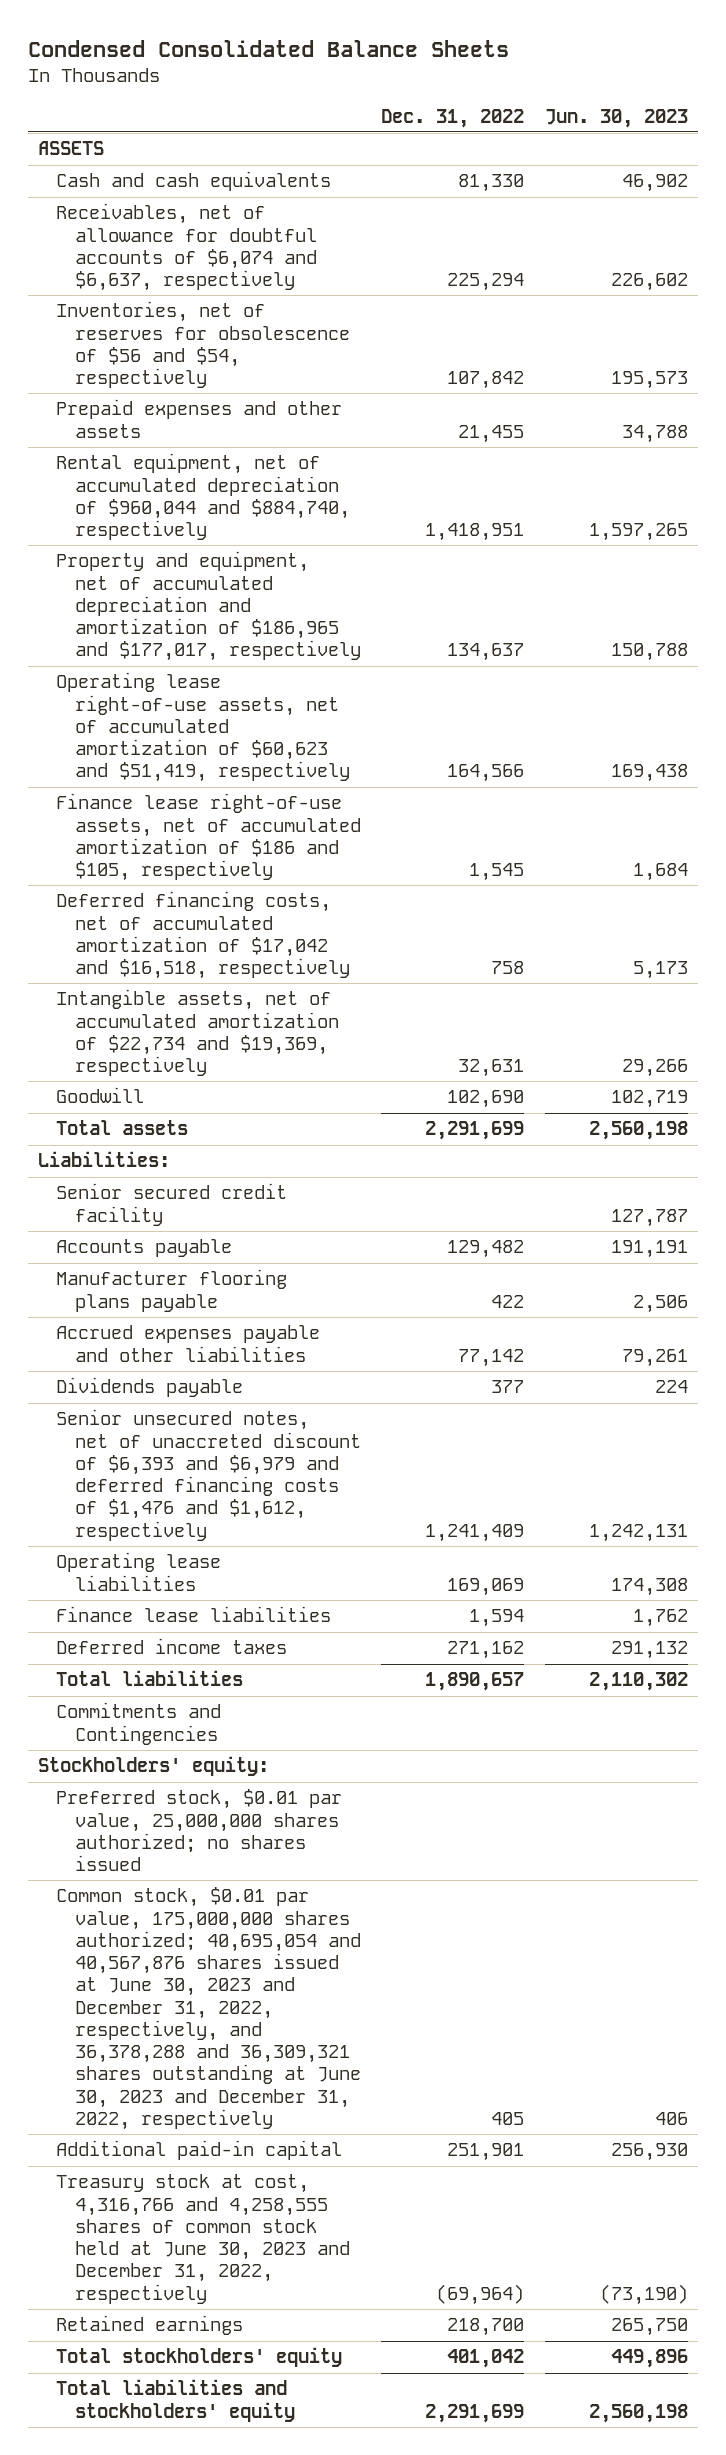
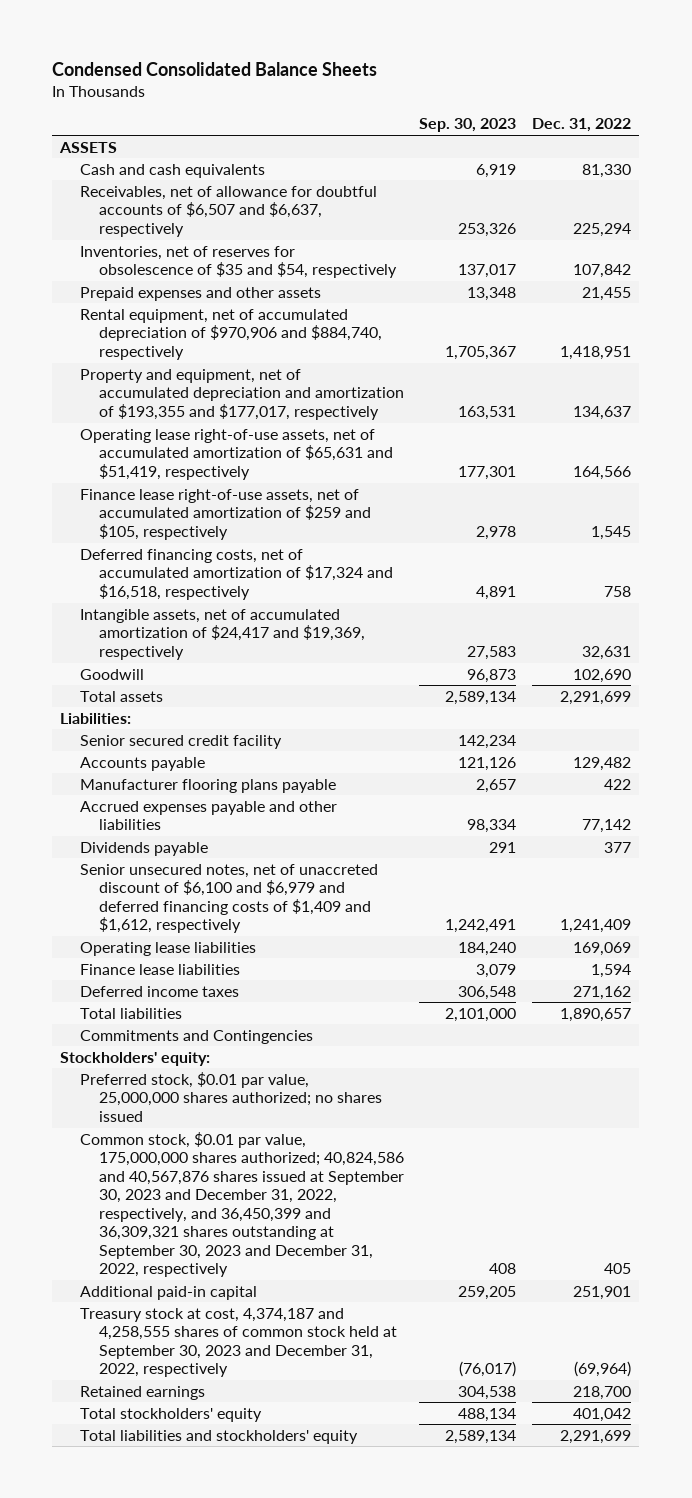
- | Dec. 31, 2022 | Jun. 30, 2023
+ | Sep. 30, 2023 | Dec. 31, 2022
- Receivables, net of allowance for doubtful accounts of $6,074 and $6,637, respectively | 225,294 | 226,602
- Inventories, net of reserves for obsolescence of $56 and $54, respectively | 107,842 | 195,573
+ Receivables, net of allowance for doubtful accounts of $6,507 and $6,637, respectively | 253,326 | 225,294
+ Inventories, net of reserves for obsolescence of $35 and $54, respectively | 137,017 | 107,842
- Rental equipment, net of accumulated depreciation of $960,044 and $884,740, respectively | 1,418,951 | 1,597,265
- Property and equipment, net of accumulated depreciation and amortization of $186,965 and $177,017, respectively | 134,637 | 150,788
- Operating lease right-of-use assets, net of accumulated amortization of $60,623 and $51,419, respectively | 164,566 | 169,438
- Finance lease right-of-use assets, net of accumulated amortization of $186 and $105, respectively | 1,545 | 1,684
- Deferred financing costs, net of accumulated amortization of $17,042 and $16,518, respectively | 758 | 5,173
- Intangible assets, net of accumulated amortization of $22,734 and $19,369, respectively | 32,631 | 29,266
+ Rental equipment, net of accumulated depreciation of $970,906 and $884,740, respectively | 1,705,367 | 1,418,951
+ Property and equipment, net of accumulated depreciation and amortization of $193,355 and $177,017, respectively | 163,531 | 134,637
+ Operating lease right-of-use assets, net of accumulated amortization of $65,631 and $51,419, respectively | 177,301 | 164,566
+ Finance lease right-of-use assets, net of accumulated amortization of $259 and $105, respectively | 2,978 | 1,545
+ Deferred financing costs, net of accumulated amortization of $17,324 and $16,518, respectively | 4,891 | 758
+ Intangible assets, net of accumulated amortization of $24,417 and $19,369, respectively | 27,583 | 32,631
- Senior unsecured notes, net of unaccreted discount of $6,393 and $6,979 and deferred financing costs of $1,476 and $1,612, respectively | 1,241,409 | 1,242,131
+ Senior unsecured notes, net of unaccreted discount of $6,100 and $6,979 and deferred financing costs of $1,409 and $1,612, respectively | 1,242,491 | 1,241,409
- Common stock, $0.01 par value, 175,000,000 shares authorized; 40,695,054 and 40,567,876 shares issued at June 30, 2023 and December 31, 2022, respectively, and 36,378,288 and 36,309,321 shares outstanding at June 30, 2023 and December 31, 2022, respectively | 405 | 406
+ Common stock, $0.01 par value, 175,000,000 shares authorized; 40,824,586 and 40,567,876 shares issued at September 30, 2023 and December 31, 2022, respectively, and 36,450,399 and 36,309,321 shares outstanding at September 30, 2023 and December 31, 2022, respectively | 408 | 405
- Treasury stock at cost, 4,316,766 and 4,258,555 shares of common stock held at June 30, 2023 and December 31, 2022, respectively | (69,964) | (73,190)
+ Treasury stock at cost, 4,374,187 and 4,258,555 shares of common stock held at September 30, 2023 and December 31, 2022, respectively | (76,017) | (69,964)

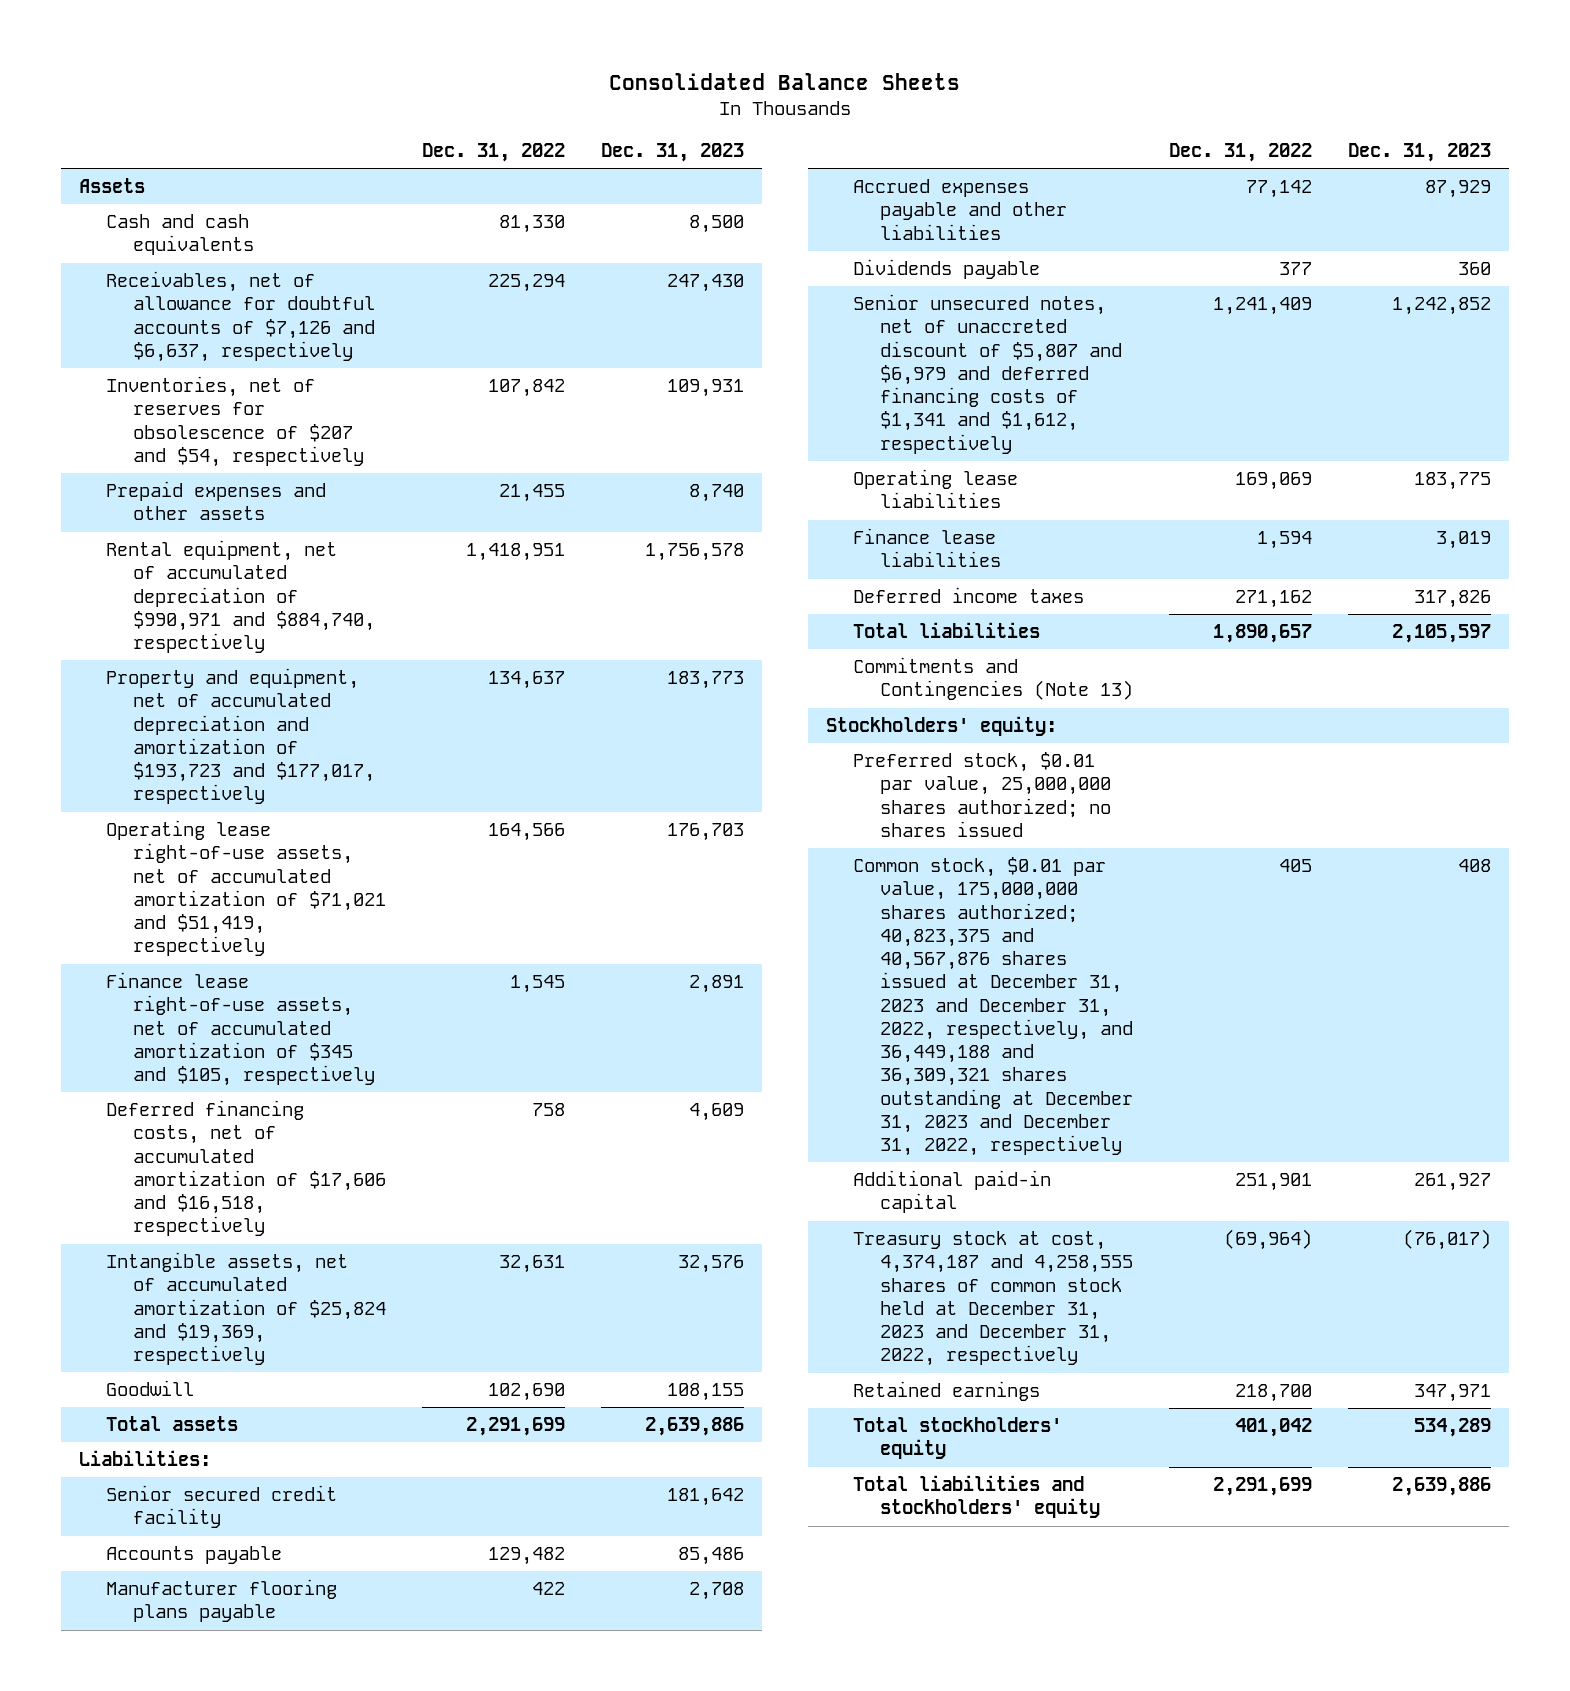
- Condensed Consolidated Balance Sheets
+ Consolidated Balance Sheets
- | Sep. 30, 2023 | Dec. 31, 2022
+ | Dec. 31, 2022 | Dec. 31, 2023
- ASSETS
+ Assets
- Receivables, net of allowance for doubtful accounts of $6,507 and $6,637, respectively | 253,326 | 225,294
- Inventories, net of reserves for obsolescence of $35 and $54, respectively | 137,017 | 107,842
+ Receivables, net of allowance for doubtful accounts of $7,126 and $6,637, respectively | 225,294 | 247,430
+ Inventories, net of reserves for obsolescence of $207 and $54, respectively | 107,842 | 109,931
- Rental equipment, net of accumulated depreciation of $970,906 and $884,740, respectively | 1,705,367 | 1,418,951
- Property and equipment, net of accumulated depreciation and amortization of $193,355 and $177,017, respectively | 163,531 | 134,637
- Operating lease right-of-use assets, net of accumulated amortization of $65,631 and $51,419, respectively | 177,301 | 164,566
- Finance lease right-of-use assets, net of accumulated amortization of $259 and $105, respectively | 2,978 | 1,545
- Deferred financing costs, net of accumulated amortization of $17,324 and $16,518, respectively | 4,891 | 758
- Intangible assets, net of accumulated amortization of $24,417 and $19,369, respectively | 27,583 | 32,631
+ Rental equipment, net of accumulated depreciation of $990,971 and $884,740, respectively | 1,418,951 | 1,756,578
+ Property and equipment, net of accumulated depreciation and amortization of $193,723 and $177,017, respectively | 134,637 | 183,773
+ Operating lease right-of-use assets, net of accumulated amortization of $71,021 and $51,419, respectively | 164,566 | 176,703
+ Finance lease right-of-use assets, net of accumulated amortization of $345 and $105, respectively | 1,545 | 2,891
+ Deferred financing costs, net of accumulated amortization of $17,606 and $16,518, respectively | 758 | 4,609
+ Intangible assets, net of accumulated amortization of $25,824 and $19,369, respectively | 32,631 | 32,576
- Senior unsecured notes, net of unaccreted discount of $6,100 and $6,979 and deferred financing costs of $1,409 and $1,612, respectively | 1,242,491 | 1,241,409
+ Senior unsecured notes, net of unaccreted discount of $5,807 and $6,979 and deferred financing costs of $1,341 and $1,612, respectively | 1,241,409 | 1,242,852
- Commitments and Contingencies
+ Commitments and Contingencies (Note 13)
- Common stock, $0.01 par value, 175,000,000 shares authorized; 40,824,586 and 40,567,876 shares issued at September 30, 2023 and December 31, 2022, respectively, and 36,450,399 and 36,309,321 shares outstanding at September 30, 2023 and December 31, 2022, respectively | 408 | 405
+ Common stock, $0.01 par value, 175,000,000 shares authorized; 40,823,375 and 40,567,876 shares issued at December 31, 2023 and December 31, 2022, respectively, and 36,449,188 and 36,309,321 shares outstanding at December 31, 2023 and December 31, 2022, respectively | 405 | 408
- Treasury stock at cost, 4,374,187 and 4,258,555 shares of common stock held at September 30, 2023 and December 31, 2022, respectively | (76,017) | (69,964)
+ Treasury stock at cost, 4,374,187 and 4,258,555 shares of common stock held at December 31, 2023 and December 31, 2022, respectively | (69,964) | (76,017)

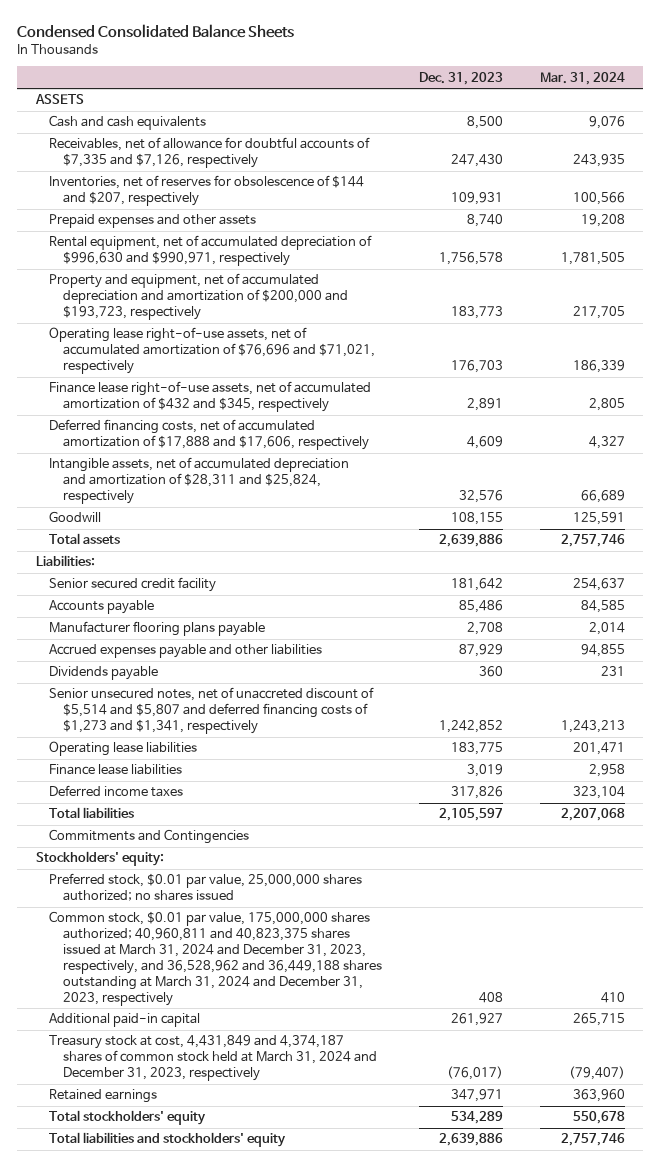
- Consolidated Balance Sheets
+ Condensed Consolidated Balance Sheets
- | Dec. 31, 2022 | Dec. 31, 2023
+ | Dec. 31, 2023 | Mar. 31, 2024
- Assets
+ ASSETS
- Receivables, net of allowance for doubtful accounts of $7,126 and $6,637, respectively | 225,294 | 247,430
- Inventories, net of reserves for obsolescence of $207 and $54, respectively | 107,842 | 109,931
+ Receivables, net of allowance for doubtful accounts of $7,335 and $7,126, respectively | 247,430 | 243,935
+ Inventories, net of reserves for obsolescence of $144 and $207, respectively | 109,931 | 100,566
- Rental equipment, net of accumulated depreciation of $990,971 and $884,740, respectively | 1,418,951 | 1,756,578
- Property and equipment, net of accumulated depreciation and amortization of $193,723 and $177,017, respectively | 134,637 | 183,773
- Operating lease right-of-use assets, net of accumulated amortization of $71,021 and $51,419, respectively | 164,566 | 176,703
- Finance lease right-of-use assets, net of accumulated amortization of $345 and $105, respectively | 1,545 | 2,891
- Deferred financing costs, net of accumulated amortization of $17,606 and $16,518, respectively | 758 | 4,609
- Intangible assets, net of accumulated amortization of $25,824 and $19,369, respectively | 32,631 | 32,576
+ Rental equipment, net of accumulated depreciation of $996,630 and $990,971, respectively | 1,756,578 | 1,781,505
+ Property and equipment, net of accumulated depreciation and amortization of $200,000 and $193,723, respectively | 183,773 | 217,705
+ Operating lease right-of-use assets, net of accumulated amortization of $76,696 and $71,021, respectively | 176,703 | 186,339
+ Finance lease right-of-use assets, net of accumulated amortization of $432 and $345, respectively | 2,891 | 2,805
+ Deferred financing costs, net of accumulated amortization of $17,888 and $17,606, respectively | 4,609 | 4,327
+ Intangible assets, net of accumulated depreciation and amortization of $28,311 and $25,824, respectively | 32,576 | 66,689
- Senior unsecured notes, net of unaccreted discount of $5,807 and $6,979 and deferred financing costs of $1,341 and $1,612, respectively | 1,241,409 | 1,242,852
+ Senior unsecured notes, net of unaccreted discount of $5,514 and $5,807 and deferred financing costs of $1,273 and $1,341, respectively | 1,242,852 | 1,243,213
- Commitments and Contingencies (Note 13)
+ Commitments and Contingencies
- Common stock, $0.01 par value, 175,000,000 shares authorized; 40,823,375 and 40,567,876 shares issued at December 31, 2023 and December 31, 2022, respectively, and 36,449,188 and 36,309,321 shares outstanding at December 31, 2023 and December 31, 2022, respectively | 405 | 408
+ Common stock, $0.01 par value, 175,000,000 shares authorized; 40,960,811 and 40,823,375 shares issued at March 31, 2024 and December 31, 2023, respectively, and 36,528,962 and 36,449,188 shares outstanding at March 31, 2024 and December 31, 2023, respectively | 408 | 410
- Treasury stock at cost, 4,374,187 and 4,258,555 shares of common stock held at December 31, 2023 and December 31, 2022, respectively | (69,964) | (76,017)
+ Treasury stock at cost, 4,431,849 and 4,374,187 shares of common stock held at March 31, 2024 and December 31, 2023, respectively | (76,017) | (79,407)

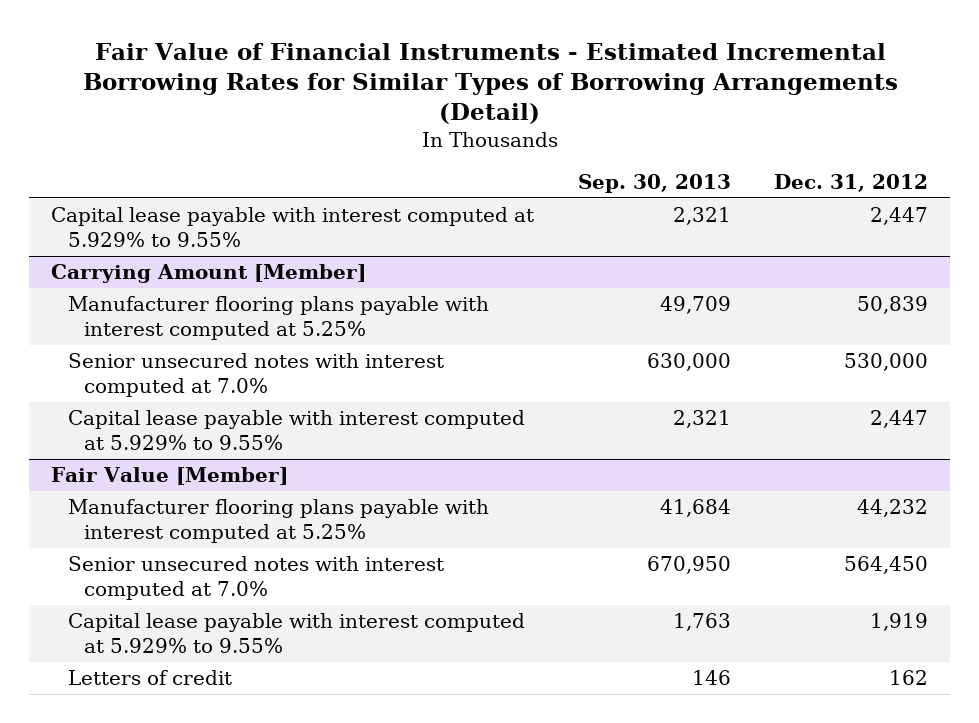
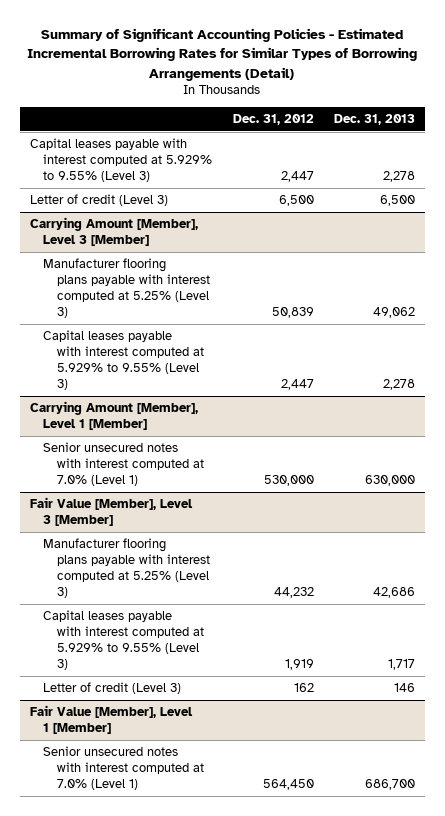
- Fair Value of Financial Instruments - Estimated Incremental Borrowing Rates for Similar Types of Borrowing Arrangements (Detail)
+ Summary of Significant Accounting Policies - Estimated Incremental Borrowing Rates for Similar Types of Borrowing Arrangements (Detail)
- | Sep. 30, 2013 | Dec. 31, 2012
+ | Dec. 31, 2012 | Dec. 31, 2013
- Capital lease payable with interest computed at 5.929% to 9.55% | 2,321 | 2,447
- Carrying Amount [Member]
- Manufacturer flooring plans payable with interest computed at 5.25% | 49,709 | 50,839
- Senior unsecured notes with interest computed at 7.0% | 630,000 | 530,000
- Capital lease payable with interest computed at 5.929% to 9.55% | 2,321 | 2,447
- Fair Value [Member]
- Manufacturer flooring plans payable with interest computed at 5.25% | 41,684 | 44,232
- Senior unsecured notes with interest computed at 7.0% | 670,950 | 564,450
- Capital lease payable with interest computed at 5.929% to 9.55% | 1,763 | 1,919
- Letters of credit | 146 | 162
+ Capital leases payable with interest computed at 5.929% to 9.55% (Level 3) | 2,447 | 2,278
+ Letter of credit (Level 3) | 6,500 | 6,500
+ Carrying Amount [Member], Level 3 [Member]
+ Manufacturer flooring plans payable with interest computed at 5.25% (Level 3) | 50,839 | 49,062
+ Capital leases payable with interest computed at 5.929% to 9.55% (Level 3) | 2,447 | 2,278
+ Carrying Amount [Member], Level 1 [Member]
+ Senior unsecured notes with interest computed at 7.0% (Level 1) | 530,000 | 630,000
+ Fair Value [Member], Level 3 [Member]
+ Manufacturer flooring plans payable with interest computed at 5.25% (Level 3) | 44,232 | 42,686
+ Capital leases payable with interest computed at 5.929% to 9.55% (Level 3) | 1,919 | 1,717
+ Letter of credit (Level 3) | 162 | 146
+ Fair Value [Member], Level 1 [Member]
+ Senior unsecured notes with interest computed at 7.0% (Level 1) | 564,450 | 686,700

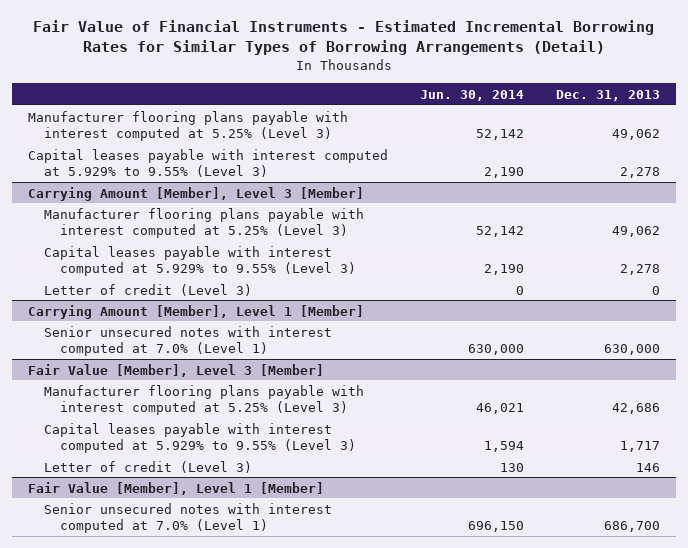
- Summary of Significant Accounting Policies - Estimated Incremental Borrowing Rates for Similar Types of Borrowing Arrangements (Detail)
+ Fair Value of Financial Instruments - Estimated Incremental Borrowing Rates for Similar Types of Borrowing Arrangements (Detail)
- | Dec. 31, 2012 | Dec. 31, 2013
+ | Jun. 30, 2014 | Dec. 31, 2013
+ Manufacturer flooring plans payable with interest computed at 5.25% (Level 3) | 52,142 | 49,062
- Letter of credit (Level 3) | 6,500 | 6,500
@ Carrying Amount [Member], Level 3 [Member]
+ Letter of credit (Level 3) | 0 | 0

